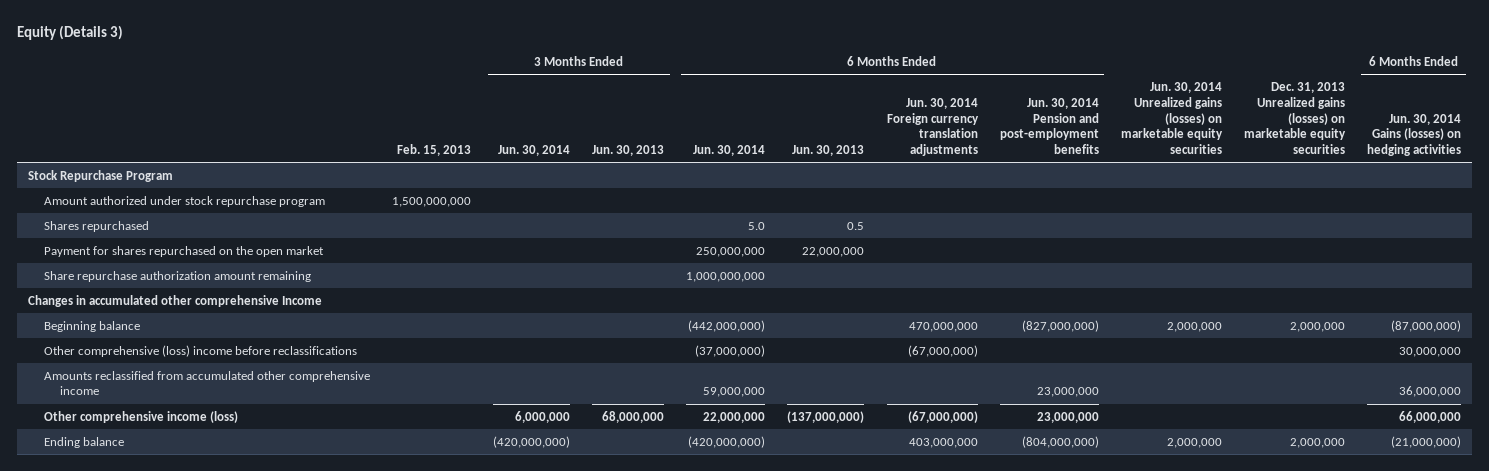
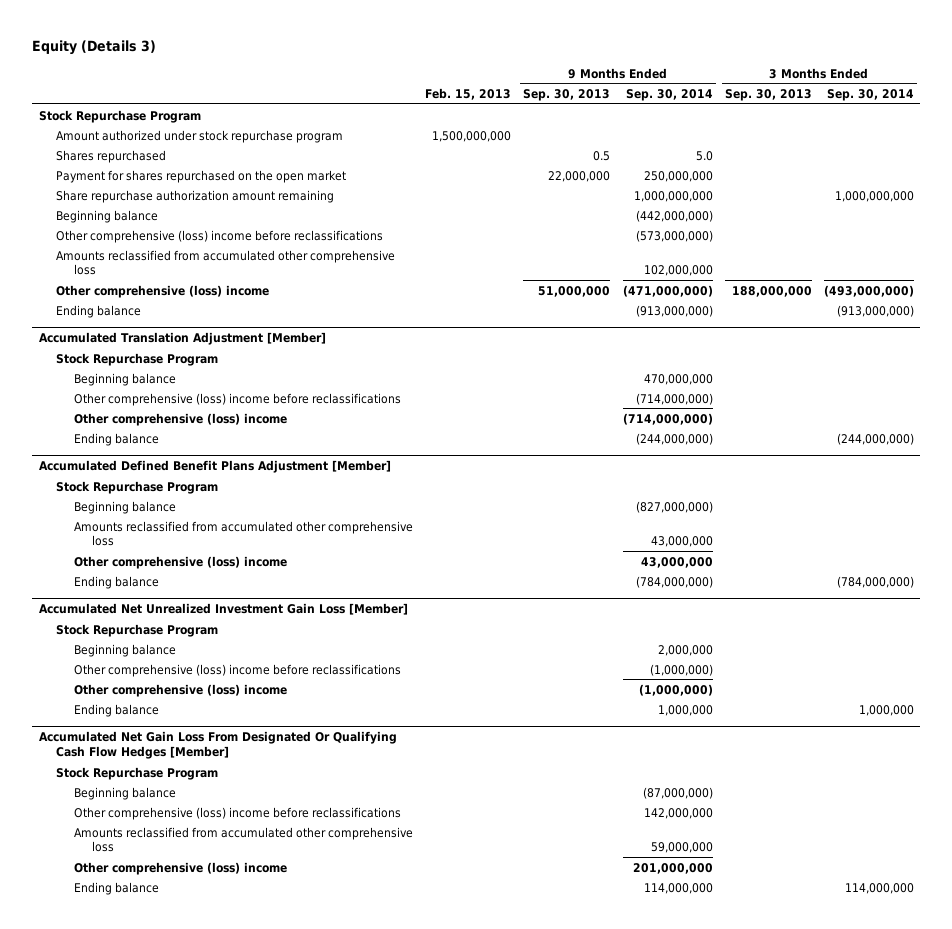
- | Feb. 15, 2013 | 3 Months Ended Jun. 30, 2014 | 3 Months Ended Jun. 30, 2013 | 6 Months Ended Jun. 30, 2014 | 6 Months Ended Jun. 30, 2013 | 6 Months Ended Jun. 30, 2014 Foreign currency translation adjustments | 6 Months Ended Jun. 30, 2014 Pension and post-employment benefits | Jun. 30, 2014 Unrealized gains (losses) on marketable equity securities | Dec. 31, 2013 Unrealized gains (losses) on marketable equity securities | 6 Months Ended Jun. 30, 2014 Gains (losses) on hedging activities
+ | Feb. 15, 2013 | 9 Months Ended Sep. 30, 2013 | 9 Months Ended Sep. 30, 2014 | 3 Months Ended Sep. 30, 2013 | 3 Months Ended Sep. 30, 2014
- Changes in accumulated other comprehensive Income
- Amounts reclassified from accumulated other comprehensive income | | | | 59,000,000 | | | 23,000,000 | | | 36,000,000
- Other comprehensive income (loss) | | 6,000,000 | 68,000,000 | 22,000,000 | (137,000,000) | (67,000,000) | 23,000,000 | | | 66,000,000
+ Amounts reclassified from accumulated other comprehensive loss | | | 102,000,000 | |
+ Other comprehensive (loss) income | | 51,000,000 | (471,000,000) | 188,000,000 | (493,000,000)
+ Accumulated Translation Adjustment [Member]
+ Stock Repurchase Program
+ Beginning balance | | | 470,000,000 | |
+ Other comprehensive (loss) income before reclassifications | | | (714,000,000) | |
+ Other comprehensive (loss) income | | | (714,000,000) | |
+ Ending balance | | | (244,000,000) | | (244,000,000)
+ Accumulated Defined Benefit Plans Adjustment [Member]
+ Stock Repurchase Program
+ Beginning balance | | | (827,000,000) | |
+ Amounts reclassified from accumulated other comprehensive loss | | | 43,000,000 | |
+ Other comprehensive (loss) income | | | 43,000,000 | |
+ Ending balance | | | (784,000,000) | | (784,000,000)
+ Accumulated Net Unrealized Investment Gain Loss [Member]
+ Stock Repurchase Program
+ Beginning balance | | | 2,000,000 | |
+ Other comprehensive (loss) income before reclassifications | | | (1,000,000) | |
+ Other comprehensive (loss) income | | | (1,000,000) | |
+ Ending balance | | | 1,000,000 | | 1,000,000
+ Accumulated Net Gain Loss From Designated Or Qualifying Cash Flow Hedges [Member]
+ Stock Repurchase Program
+ Beginning balance | | | (87,000,000) | |
+ Other comprehensive (loss) income before reclassifications | | | 142,000,000 | |
+ Amounts reclassified from accumulated other comprehensive loss | | | 59,000,000 | |
+ Other comprehensive (loss) income | | | 201,000,000 | |
+ Ending balance | | | 114,000,000 | | 114,000,000

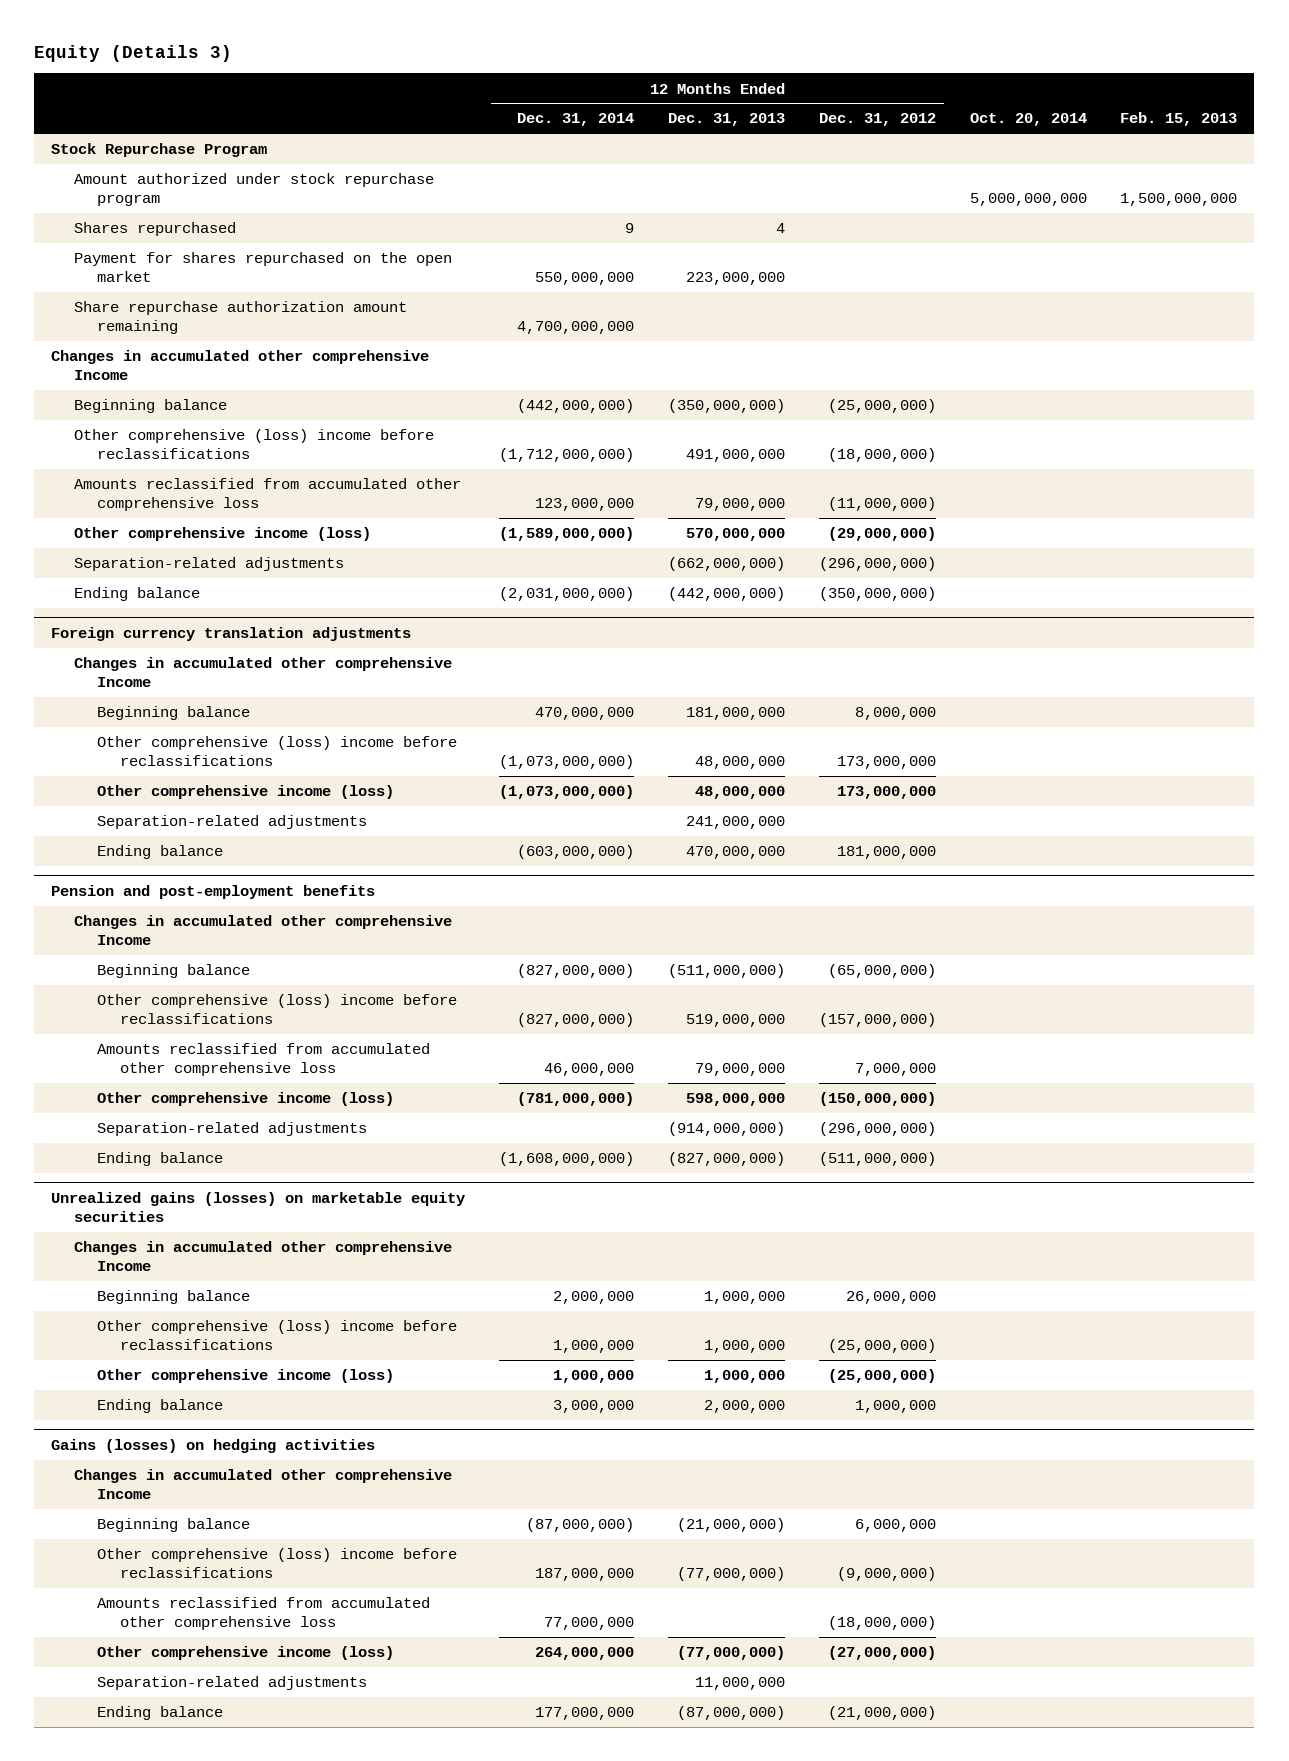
- | Feb. 15, 2013 | 9 Months Ended Sep. 30, 2013 | 9 Months Ended Sep. 30, 2014 | 3 Months Ended Sep. 30, 2013 | 3 Months Ended Sep. 30, 2014
+ | 12 Months Ended Dec. 31, 2014 | 12 Months Ended Dec. 31, 2013 | 12 Months Ended Dec. 31, 2012 | Oct. 20, 2014 | Feb. 15, 2013
+ Changes in accumulated other comprehensive Income
- Other comprehensive (loss) income | | 51,000,000 | (471,000,000) | 188,000,000 | (493,000,000)
+ Other comprehensive income (loss) | (1,589,000,000) | 570,000,000 | (29,000,000) | |
+ Separation-related adjustments | | (662,000,000) | (296,000,000) | |
- Accumulated Translation Adjustment [Member]
- Stock Repurchase Program
- Beginning balance | | | 470,000,000 | |
- Other comprehensive (loss) income before reclassifications | | | (714,000,000) | |
- Other comprehensive (loss) income | | | (714,000,000) | |
- Ending balance | | | (244,000,000) | | (244,000,000)
- Accumulated Defined Benefit Plans Adjustment [Member]
- Stock Repurchase Program
- Beginning balance | | | (827,000,000) | |
- Amounts reclassified from accumulated other comprehensive loss | | | 43,000,000 | |
- Other comprehensive (loss) income | | | 43,000,000 | |
- Ending balance | | | (784,000,000) | | (784,000,000)
- Accumulated Net Unrealized Investment Gain Loss [Member]
- Stock Repurchase Program
- Beginning balance | | | 2,000,000 | |
- Other comprehensive (loss) income before reclassifications | | | (1,000,000) | |
- Other comprehensive (loss) income | | | (1,000,000) | |
- Ending balance | | | 1,000,000 | | 1,000,000
- Accumulated Net Gain Loss From Designated Or Qualifying Cash Flow Hedges [Member]
- Stock Repurchase Program
- Beginning balance | | | (87,000,000) | |
- Other comprehensive (loss) income before reclassifications | | | 142,000,000 | |
- Amounts reclassified from accumulated other comprehensive loss | | | 59,000,000 | |
- Other comprehensive (loss) income | | | 201,000,000 | |
- Ending balance | | | 114,000,000 | | 114,000,000
+ Foreign currency translation adjustments
+ Changes in accumulated other comprehensive Income
+ Beginning balance | 470,000,000 | 181,000,000 | 8,000,000 | |
+ Other comprehensive (loss) income before reclassifications | (1,073,000,000) | 48,000,000 | 173,000,000 | |
+ Other comprehensive income (loss) | (1,073,000,000) | 48,000,000 | 173,000,000 | |
+ Separation-related adjustments | | 241,000,000 | | |
+ Ending balance | (603,000,000) | 470,000,000 | 181,000,000 | |
+ Pension and post-employment benefits
+ Changes in accumulated other comprehensive Income
+ Beginning balance | (827,000,000) | (511,000,000) | (65,000,000) | |
+ Other comprehensive (loss) income before reclassifications | (827,000,000) | 519,000,000 | (157,000,000) | |
+ Amounts reclassified from accumulated other comprehensive loss | 46,000,000 | 79,000,000 | 7,000,000 | |
+ Other comprehensive income (loss) | (781,000,000) | 598,000,000 | (150,000,000) | |
+ Separation-related adjustments | | (914,000,000) | (296,000,000) | |
+ Ending balance | (1,608,000,000) | (827,000,000) | (511,000,000) | |
+ Unrealized gains (losses) on marketable equity securities
+ Changes in accumulated other comprehensive Income
+ Beginning balance | 2,000,000 | 1,000,000 | 26,000,000 | |
+ Other comprehensive (loss) income before reclassifications | 1,000,000 | 1,000,000 | (25,000,000) | |
+ Other comprehensive income (loss) | 1,000,000 | 1,000,000 | (25,000,000) | |
+ Ending balance | 3,000,000 | 2,000,000 | 1,000,000 | |
+ Gains (losses) on hedging activities
+ Changes in accumulated other comprehensive Income
+ Beginning balance | (87,000,000) | (21,000,000) | 6,000,000 | |
+ Other comprehensive (loss) income before reclassifications | 187,000,000 | (77,000,000) | (9,000,000) | |
+ Amounts reclassified from accumulated other comprehensive loss | 77,000,000 | | (18,000,000) | |
+ Other comprehensive income (loss) | 264,000,000 | (77,000,000) | (27,000,000) | |
+ Separation-related adjustments | | 11,000,000 | | |
+ Ending balance | 177,000,000 | (87,000,000) | (21,000,000) | |

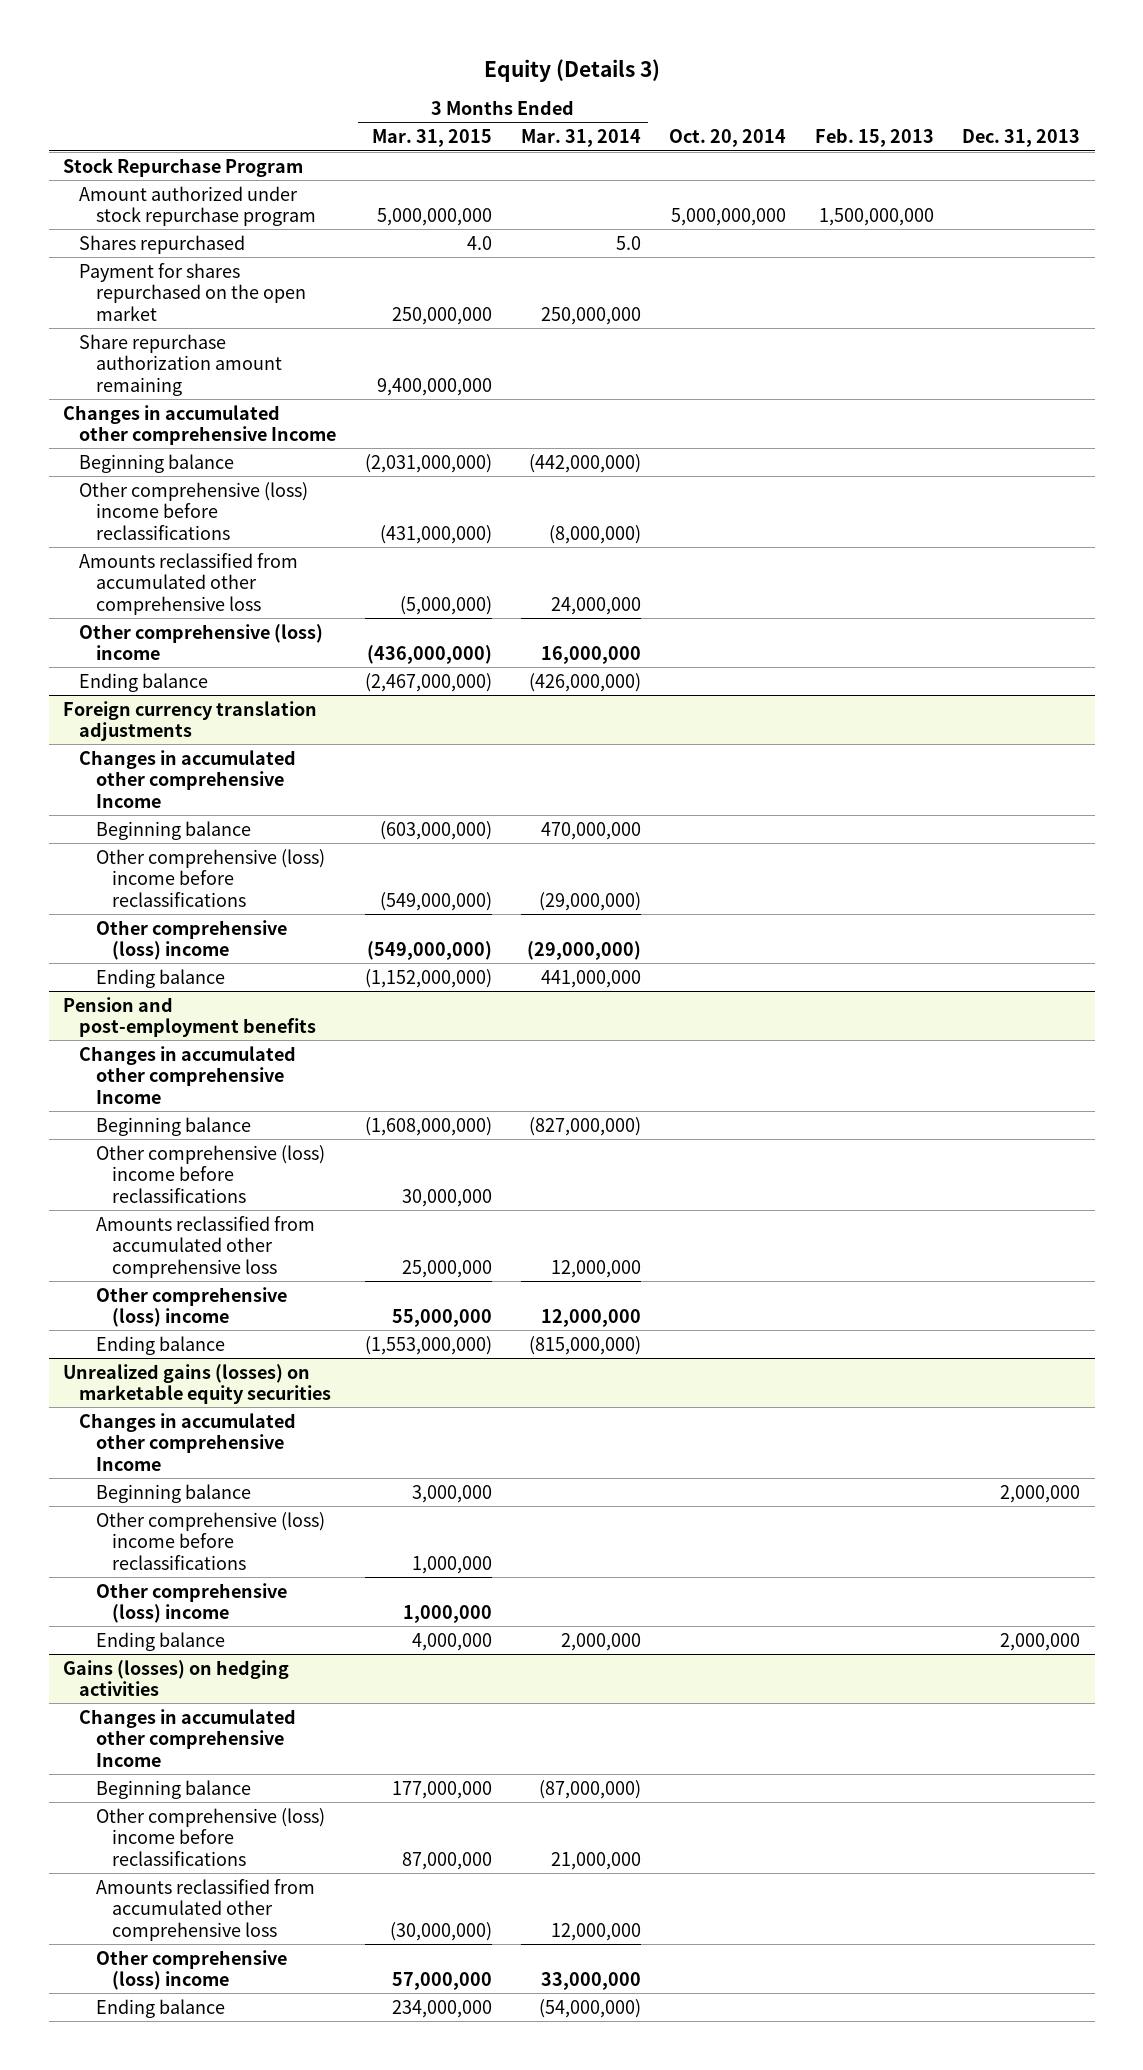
- | 12 Months Ended Dec. 31, 2014 | 12 Months Ended Dec. 31, 2013 | 12 Months Ended Dec. 31, 2012 | Oct. 20, 2014 | Feb. 15, 2013
+ | 3 Months Ended Mar. 31, 2015 | 3 Months Ended Mar. 31, 2014 | Oct. 20, 2014 | Feb. 15, 2013 | Dec. 31, 2013
- Other comprehensive income (loss) | (1,589,000,000) | 570,000,000 | (29,000,000) | |
- Separation-related adjustments | | (662,000,000) | (296,000,000) | |
+ Other comprehensive (loss) income | (436,000,000) | 16,000,000 | | |
@ Foreign currency translation adjustments
- Other comprehensive income (loss) | (1,073,000,000) | 48,000,000 | 173,000,000 | |
- Separation-related adjustments | | 241,000,000 | | |
+ Other comprehensive (loss) income | (549,000,000) | (29,000,000) | | |
@ Pension and post-employment benefits
- Other comprehensive income (loss) | (781,000,000) | 598,000,000 | (150,000,000) | |
- Separation-related adjustments | | (914,000,000) | (296,000,000) | |
+ Other comprehensive (loss) income | 55,000,000 | 12,000,000 | | |
@ Unrealized gains (losses) on marketable equity securities
- Other comprehensive income (loss) | 1,000,000 | 1,000,000 | (25,000,000) | |
+ Other comprehensive (loss) income | 1,000,000 | | | |
@ Gains (losses) on hedging activities
- Other comprehensive income (loss) | 264,000,000 | (77,000,000) | (27,000,000) | |
- Separation-related adjustments | | 11,000,000 | | |
+ Other comprehensive (loss) income | 57,000,000 | 33,000,000 | | |

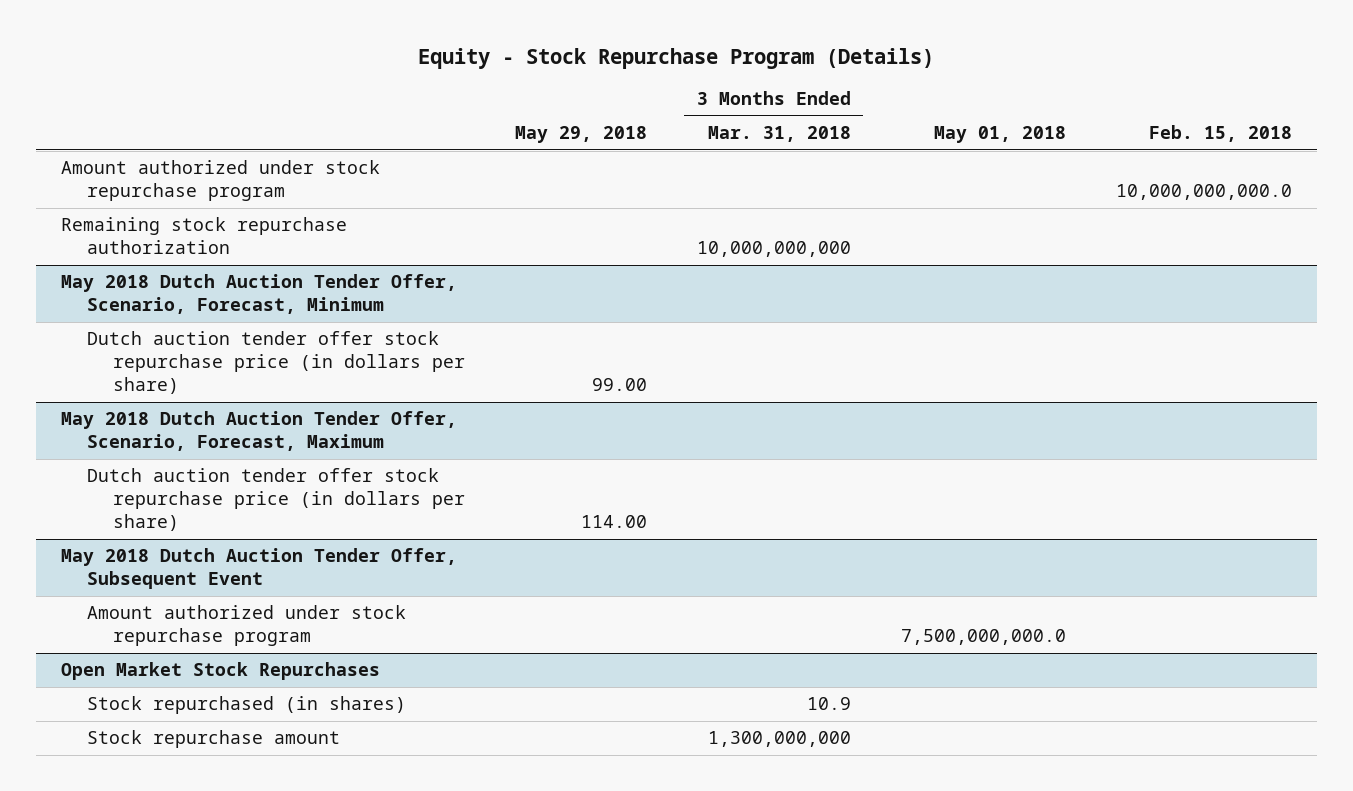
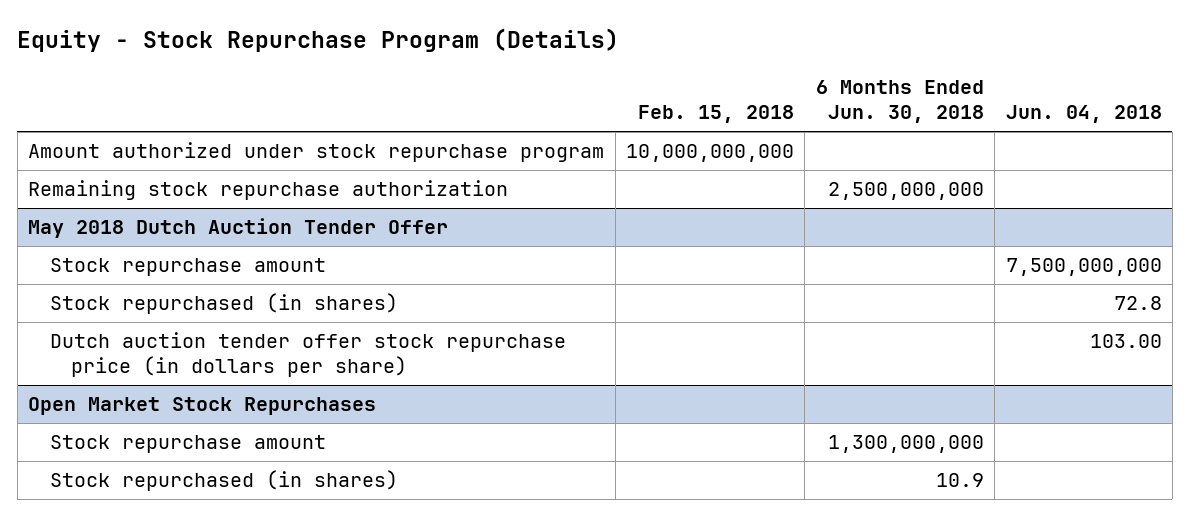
- | May 29, 2018 | 3 Months Ended Mar. 31, 2018 | May 01, 2018 | Feb. 15, 2018
+ | Feb. 15, 2018 | 6 Months Ended Jun. 30, 2018 | Jun. 04, 2018
- Amount authorized under stock repurchase program | | | | 10,000,000,000.0
+ Amount authorized under stock repurchase program | 10,000,000,000 | |
- May 2018 Dutch Auction Tender Offer, Scenario, Forecast, Minimum
- Dutch auction tender offer stock repurchase price (in dollars per share) | 99.00 | | |
- May 2018 Dutch Auction Tender Offer, Scenario, Forecast, Maximum
- Dutch auction tender offer stock repurchase price (in dollars per share) | 114.00 | | |
- May 2018 Dutch Auction Tender Offer, Subsequent Event
- Amount authorized under stock repurchase program | | | 7,500,000,000.0 |
+ May 2018 Dutch Auction Tender Offer
+ Stock repurchase amount | | | 7,500,000,000
+ Stock repurchased (in shares) | | | 72.8
+ Dutch auction tender offer stock repurchase price (in dollars per share) | | | 103.00
@ Open Market Stock Repurchases
moved down: Stock repurchased (in shares) | | 10.9 |

